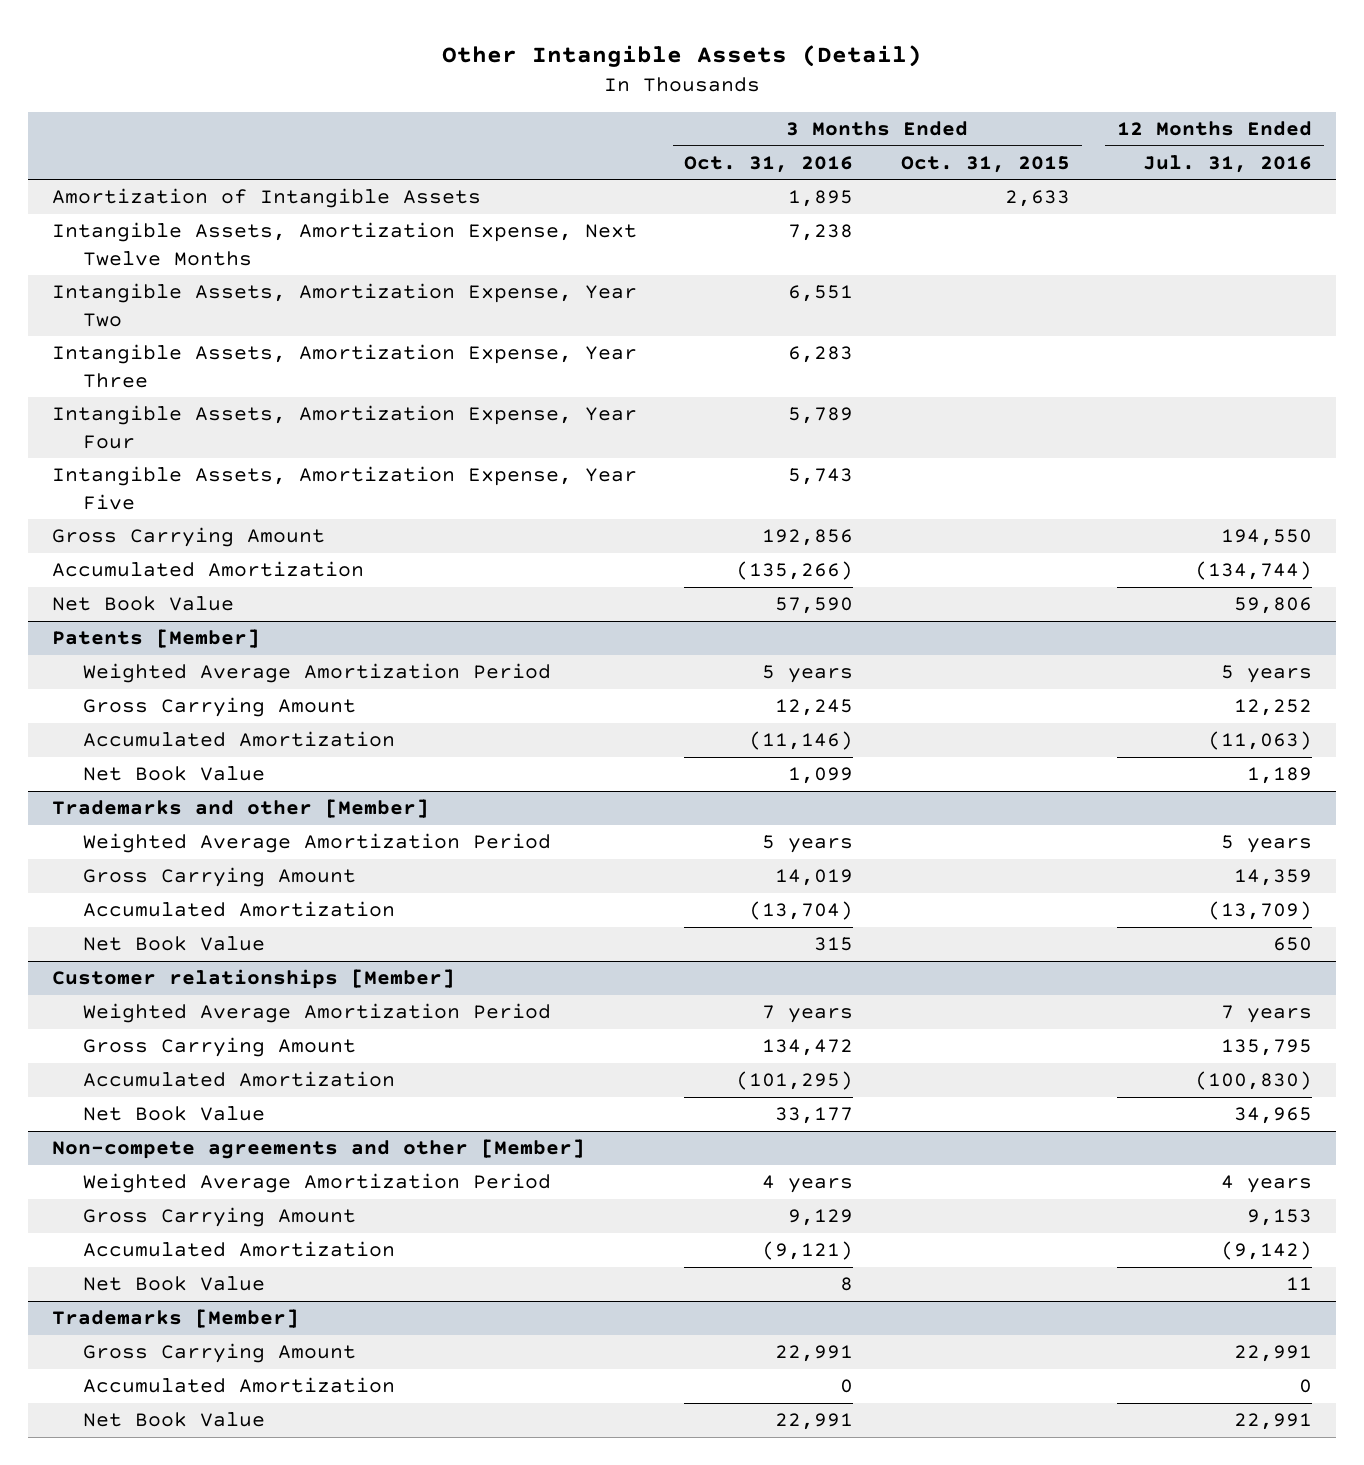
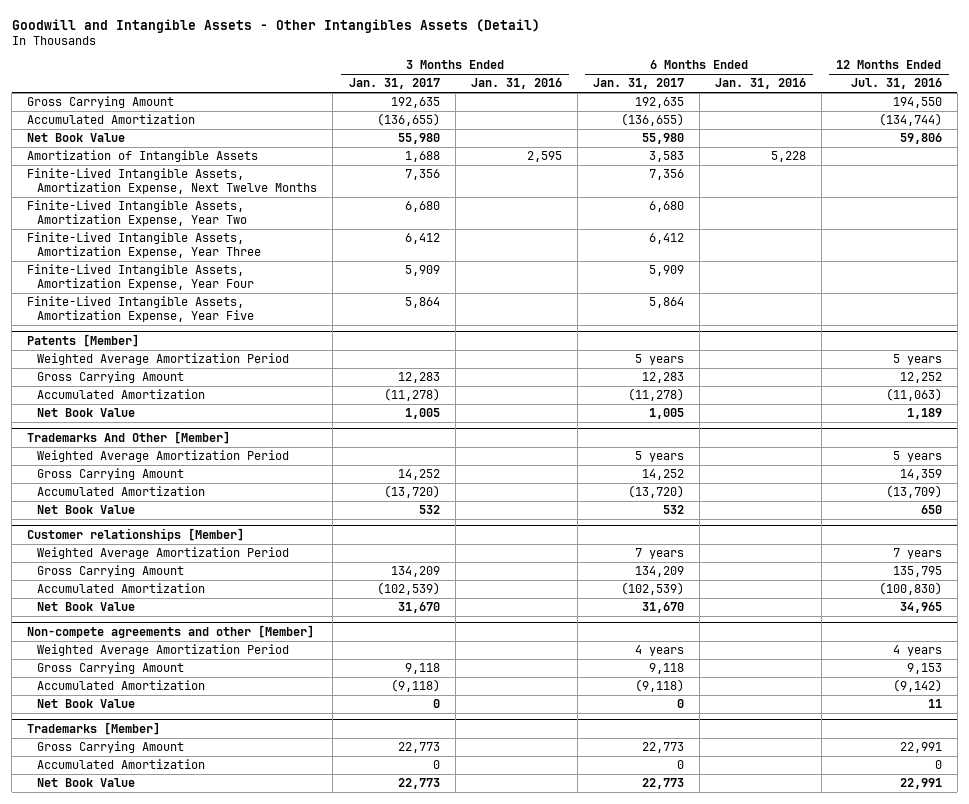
- Other Intangible Assets (Detail)
+ Goodwill and Intangible Assets - Other Intangibles Assets (Detail)
- | 3 Months Ended Oct. 31, 2016 | 3 Months Ended Oct. 31, 2015 | 12 Months Ended Jul. 31, 2016
+ | 3 Months Ended Jan. 31, 2017 | 3 Months Ended Jan. 31, 2016 | 6 Months Ended Jan. 31, 2017 | 6 Months Ended Jan. 31, 2016 | 12 Months Ended Jul. 31, 2016
- Intangible Assets, Amortization Expense, Next Twelve Months | 7,238 | |
- Intangible Assets, Amortization Expense, Year Two | 6,551 | |
- Intangible Assets, Amortization Expense, Year Three | 6,283 | |
- Intangible Assets, Amortization Expense, Year Four | 5,789 | |
- Intangible Assets, Amortization Expense, Year Five | 5,743 | |
moved down: Amortization of Intangible Assets | 1,688 | 2,595 | 3,583 | 5,228 |
+ Finite-Lived Intangible Assets, Amortization Expense, Next Twelve Months | 7,356 | | 7,356 | |
+ Finite-Lived Intangible Assets, Amortization Expense, Year Two | 6,680 | | 6,680 | |
+ Finite-Lived Intangible Assets, Amortization Expense, Year Three | 6,412 | | 6,412 | |
+ Finite-Lived Intangible Assets, Amortization Expense, Year Four | 5,909 | | 5,909 | |
+ Finite-Lived Intangible Assets, Amortization Expense, Year Five | 5,864 | | 5,864 | |
- Trademarks and other [Member]
+ Trademarks And Other [Member]

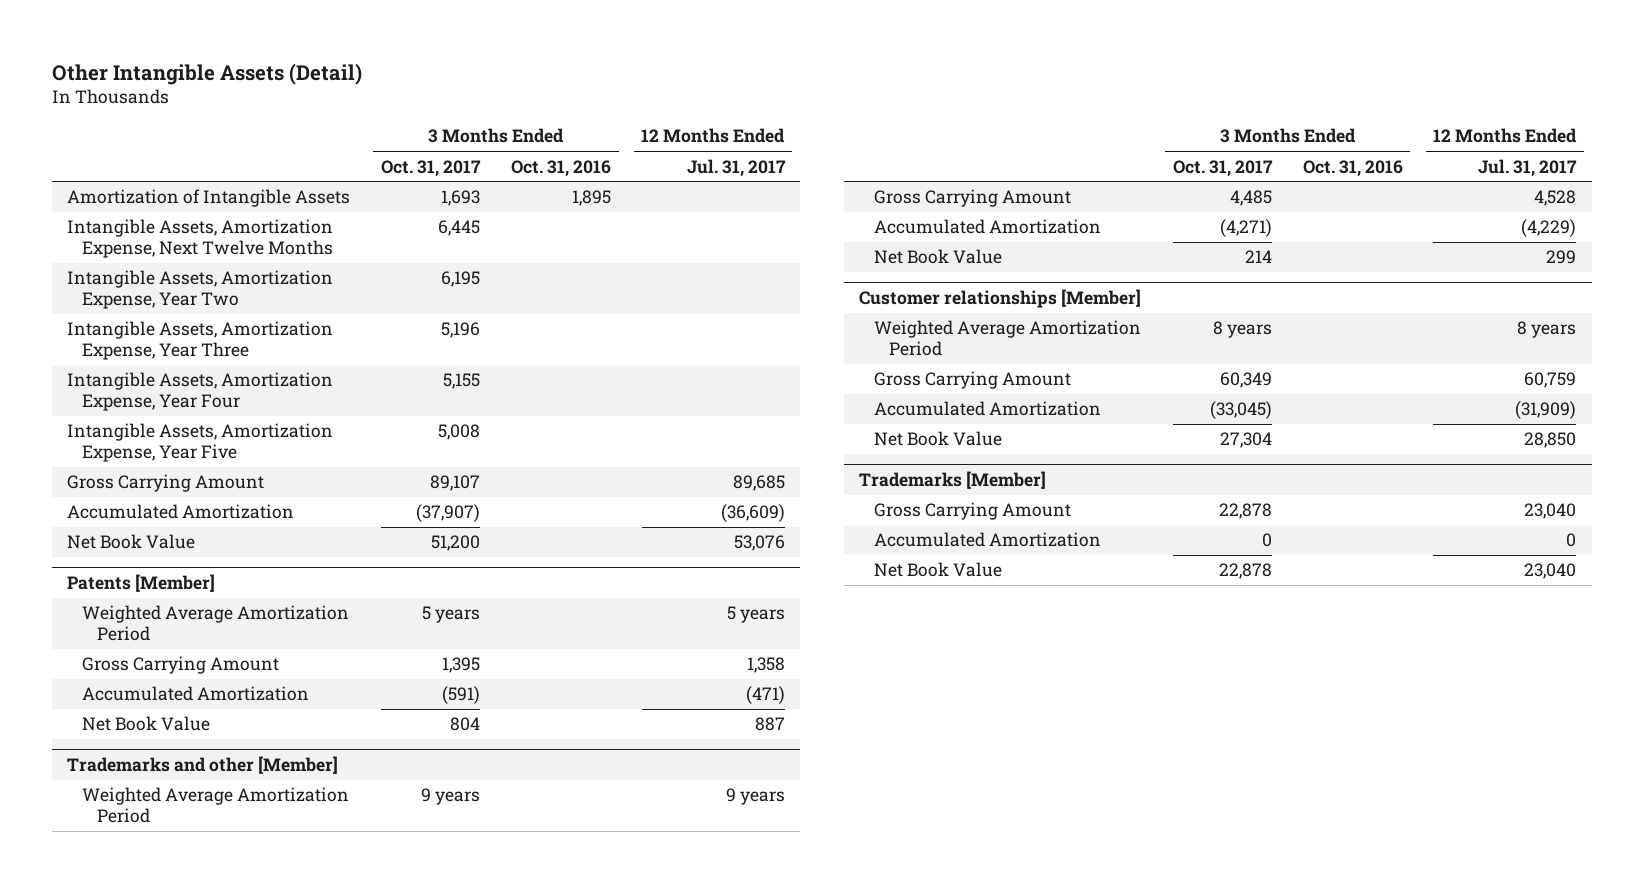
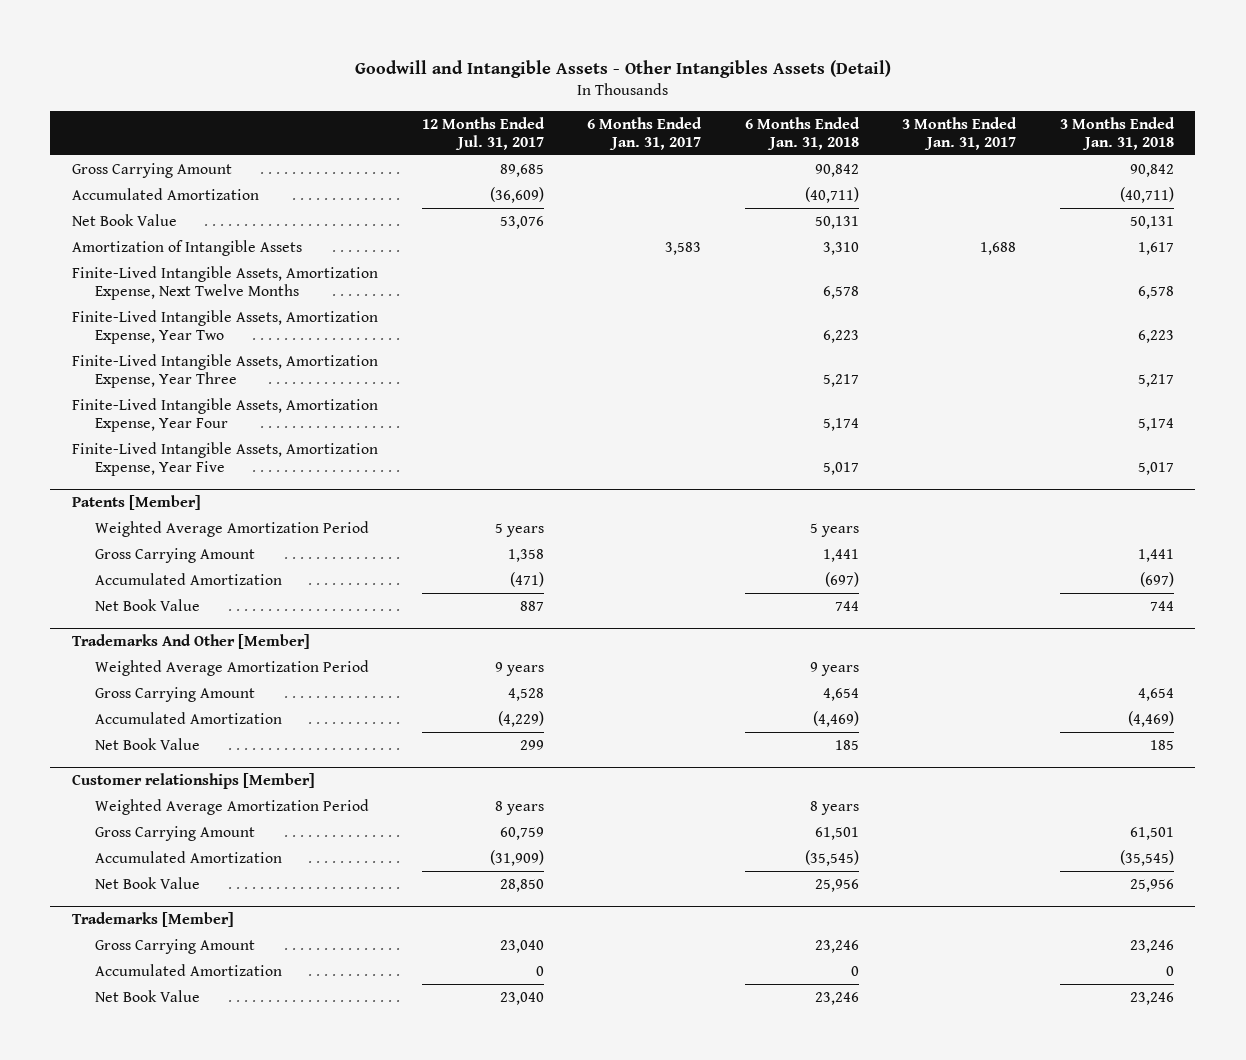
- Other Intangible Assets (Detail)
+ Goodwill and Intangible Assets - Other Intangibles Assets (Detail)
- | 3 Months Ended Oct. 31, 2017 | 3 Months Ended Oct. 31, 2016 | 12 Months Ended Jul. 31, 2017
+ | 12 Months Ended Jul. 31, 2017 | 6 Months Ended Jan. 31, 2017 | 6 Months Ended Jan. 31, 2018 | 3 Months Ended Jan. 31, 2017 | 3 Months Ended Jan. 31, 2018
- Intangible Assets, Amortization Expense, Next Twelve Months | 6,445 | |
- Intangible Assets, Amortization Expense, Year Two | 6,195 | |
- Intangible Assets, Amortization Expense, Year Three | 5,196 | |
- Intangible Assets, Amortization Expense, Year Four | 5,155 | |
- Intangible Assets, Amortization Expense, Year Five | 5,008 | |
moved down: Amortization of Intangible Assets | | 3,583 | 3,310 | 1,688 | 1,617
+ Finite-Lived Intangible Assets, Amortization Expense, Next Twelve Months | | | 6,578 | | 6,578
+ Finite-Lived Intangible Assets, Amortization Expense, Year Two | | | 6,223 | | 6,223
+ Finite-Lived Intangible Assets, Amortization Expense, Year Three | | | 5,217 | | 5,217
+ Finite-Lived Intangible Assets, Amortization Expense, Year Four | | | 5,174 | | 5,174
+ Finite-Lived Intangible Assets, Amortization Expense, Year Five | | | 5,017 | | 5,017
- Trademarks and other [Member]
+ Trademarks And Other [Member]

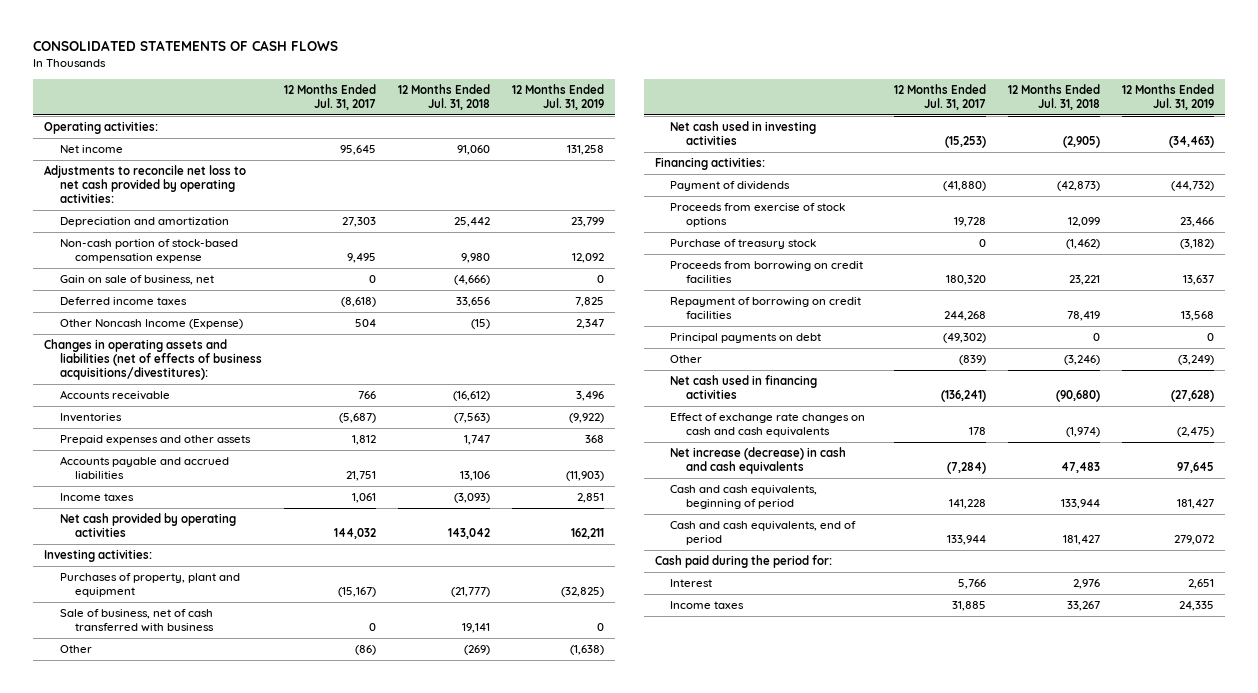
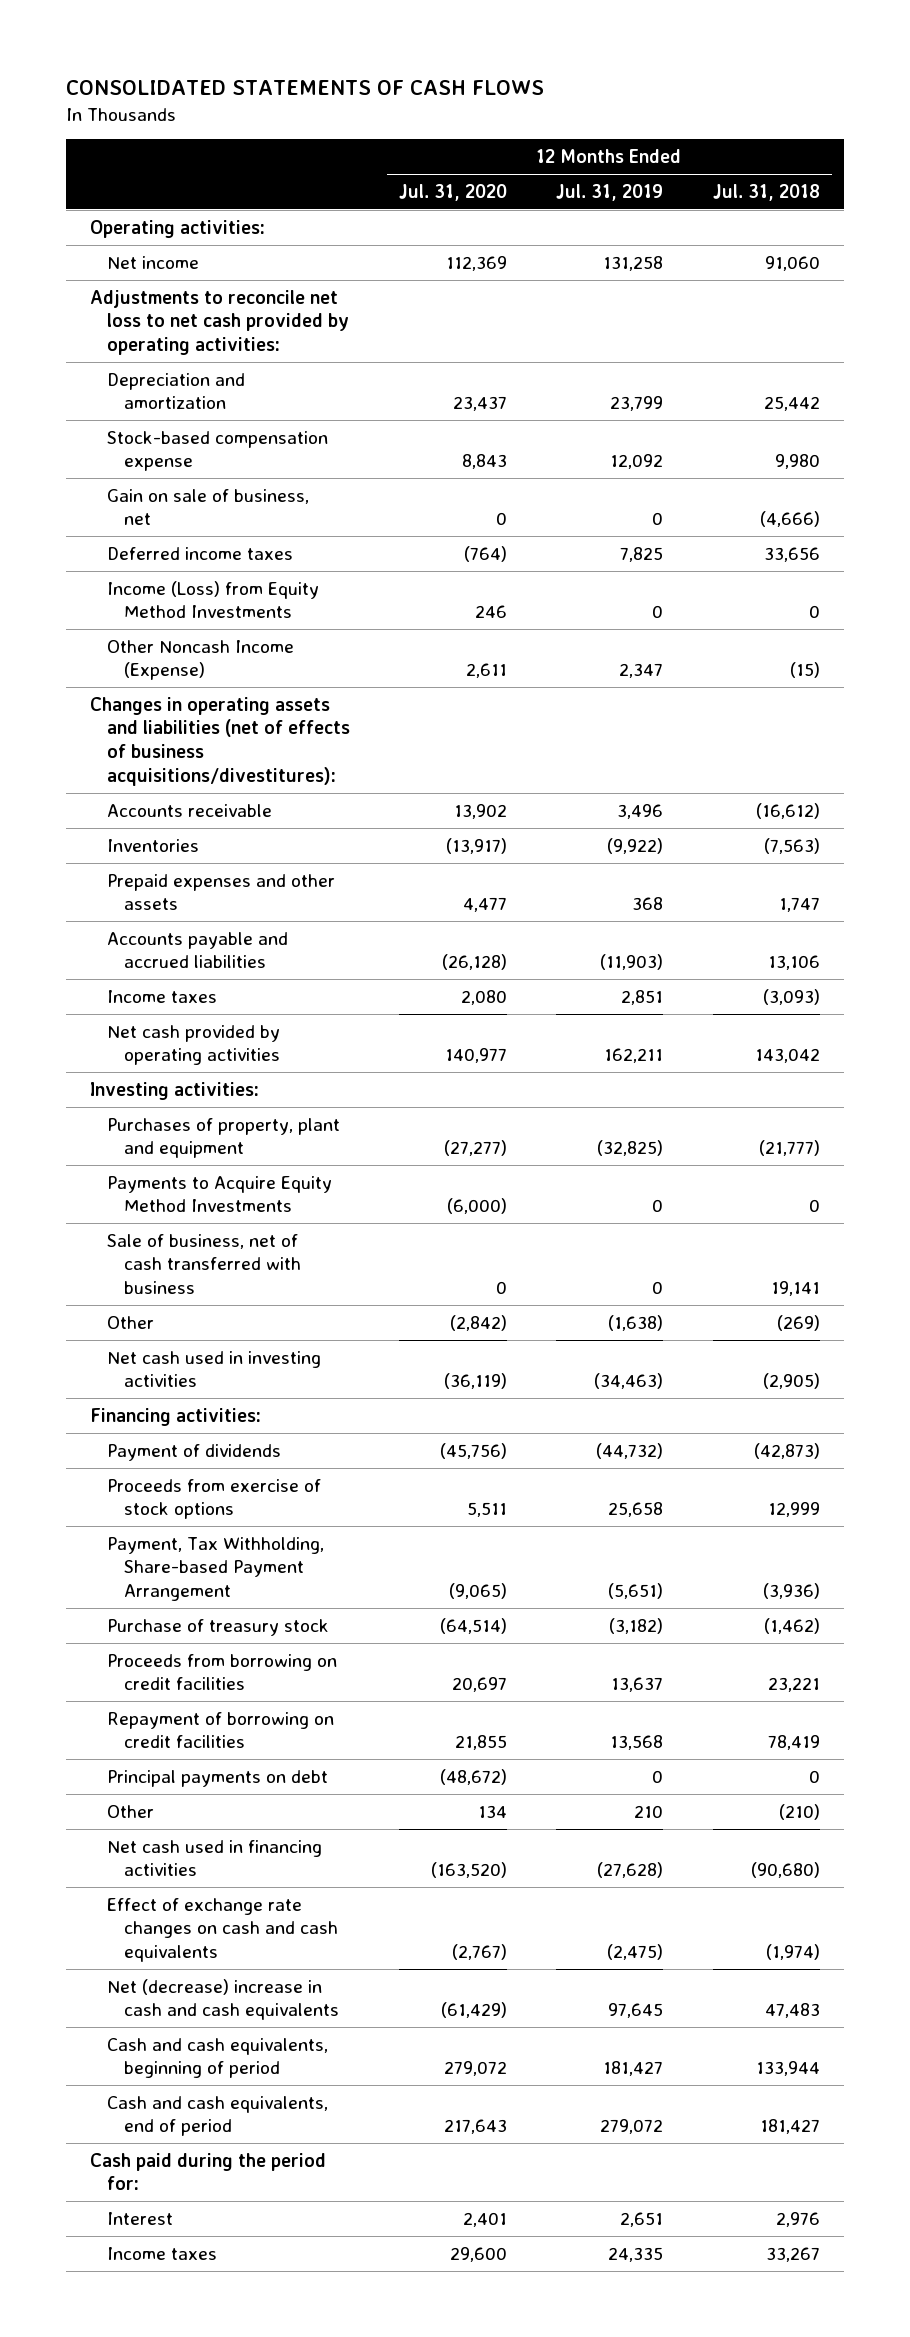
- | 12 Months Ended Jul. 31, 2017 | 12 Months Ended Jul. 31, 2018 | 12 Months Ended Jul. 31, 2019
+ | 12 Months Ended Jul. 31, 2020 | 12 Months Ended Jul. 31, 2019 | 12 Months Ended Jul. 31, 2018
- Non-cash portion of stock-based compensation expense | 9,495 | 9,980 | 12,092
+ Stock-based compensation expense | 8,843 | 12,092 | 9,980
+ Income (Loss) from Equity Method Investments | 246 | 0 | 0
+ Payments to Acquire Equity Method Investments | (6,000) | 0 | 0
- Proceeds from exercise of stock options | 19,728 | 12,099 | 23,466
+ Proceeds from exercise of stock options | 5,511 | 25,658 | 12,999
+ Payment, Tax Withholding, Share-based Payment Arrangement | (9,065) | (5,651) | (3,936)
- Other | (839) | (3,246) | (3,249)
+ Other | 134 | 210 | (210)
- Net increase (decrease) in cash and cash equivalents | (7,284) | 47,483 | 97,645
+ Net (decrease) increase in cash and cash equivalents | (61,429) | 97,645 | 47,483

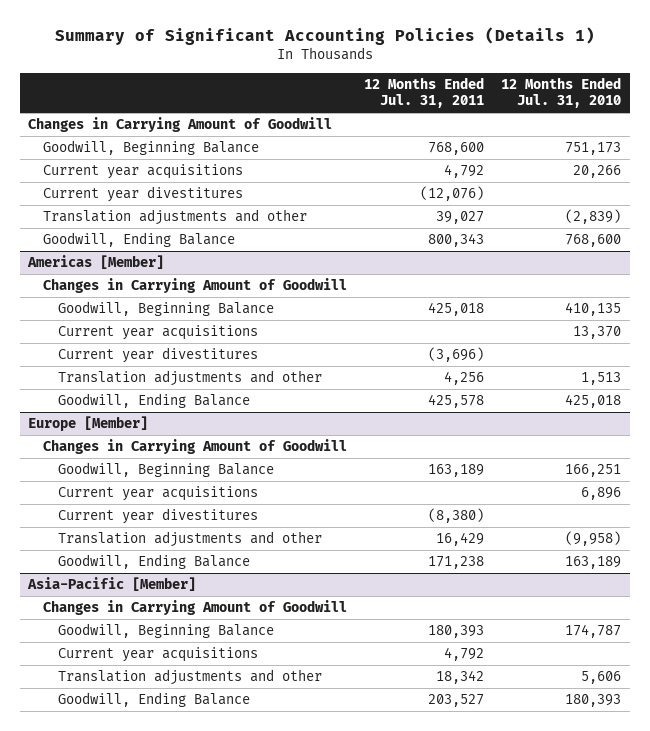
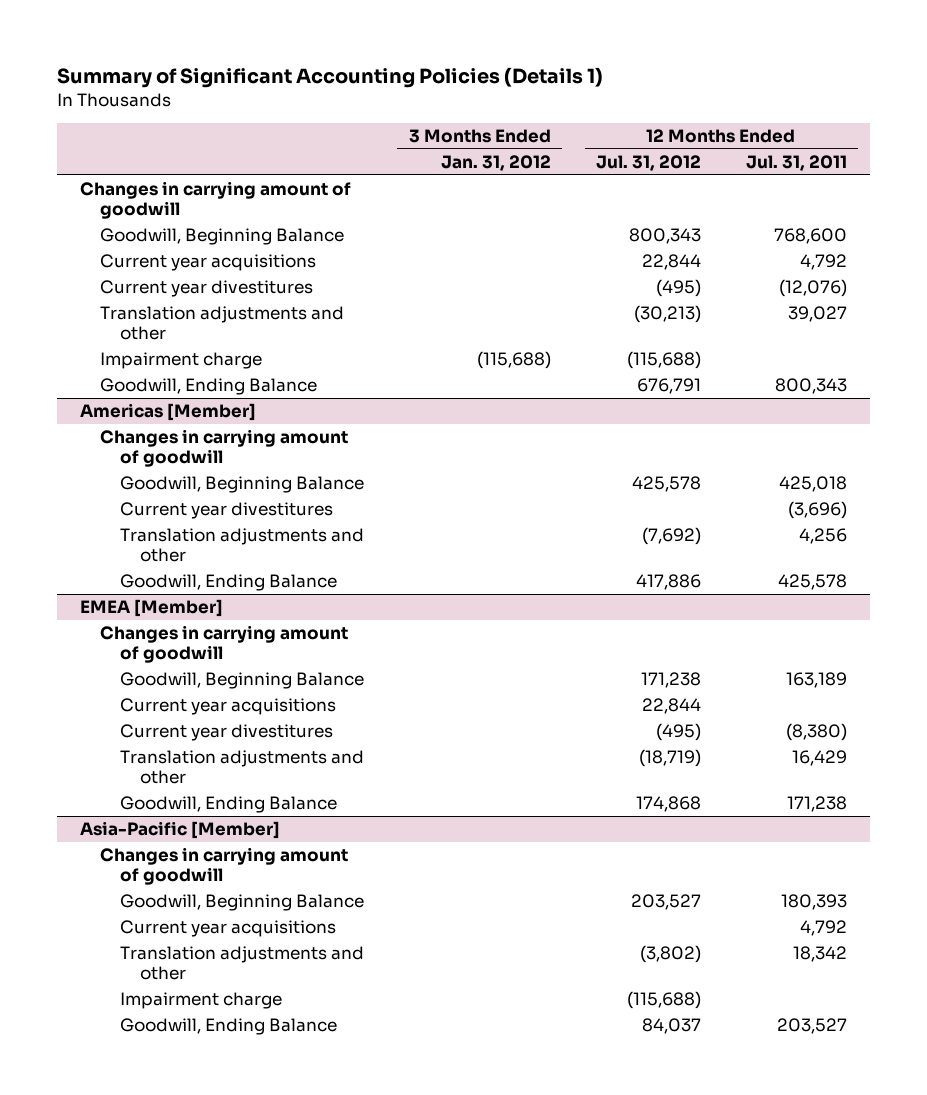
- | 12 Months Ended Jul. 31, 2011 | 12 Months Ended Jul. 31, 2010
+ | 3 Months Ended Jan. 31, 2012 | 12 Months Ended Jul. 31, 2012 | 12 Months Ended Jul. 31, 2011
- Changes in Carrying Amount of Goodwill
+ Changes in carrying amount of goodwill
+ Impairment charge | (115,688) | (115,688) |
@ Americas [Member]
- Changes in Carrying Amount of Goodwill
+ Changes in carrying amount of goodwill
- Current year acquisitions | | 13,370
- Europe [Member]
- Changes in Carrying Amount of Goodwill
+ EMEA [Member]
+ Changes in carrying amount of goodwill
@ Asia-Pacific [Member]
- Changes in Carrying Amount of Goodwill
+ Changes in carrying amount of goodwill
+ Impairment charge | | (115,688) |

